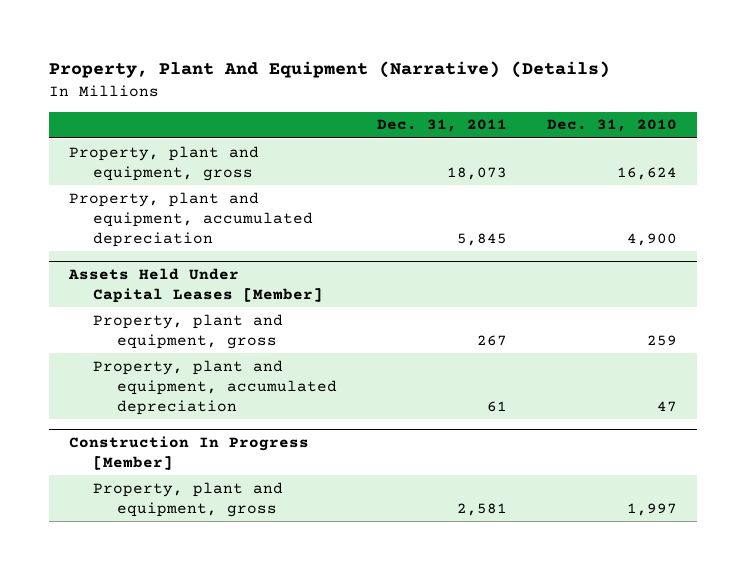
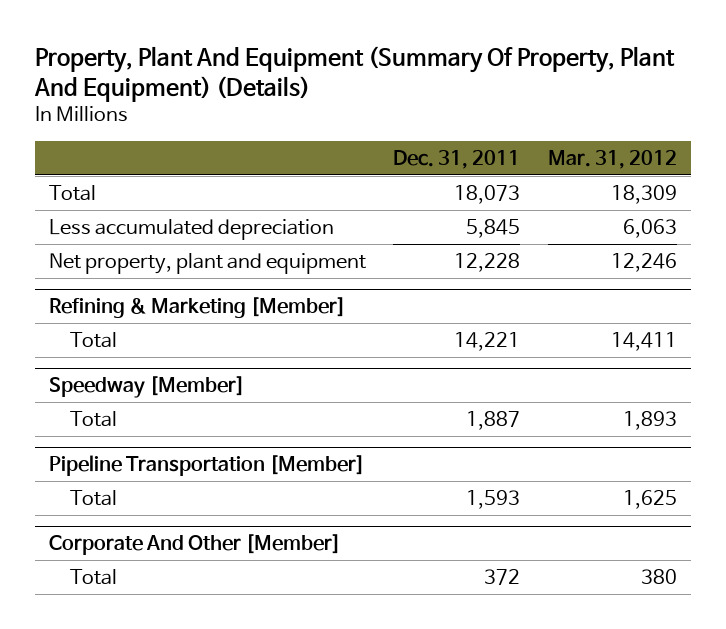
- Property, Plant And Equipment (Narrative) (Details)
+ Property, Plant And Equipment (Summary Of Property, Plant And Equipment) (Details)
- | Dec. 31, 2011 | Dec. 31, 2010
+ | Dec. 31, 2011 | Mar. 31, 2012
- Property, plant and equipment, gross | 18,073 | 16,624
- Property, plant and equipment, accumulated depreciation | 5,845 | 4,900
- Assets Held Under Capital Leases [Member]
- Property, plant and equipment, gross | 267 | 259
- Property, plant and equipment, accumulated depreciation | 61 | 47
- Construction In Progress [Member]
- Property, plant and equipment, gross | 2,581 | 1,997
+ Total | 18,073 | 18,309
+ Less accumulated depreciation | 5,845 | 6,063
+ Net property, plant and equipment | 12,228 | 12,246
+ Refining & Marketing [Member]
+ Total | 14,221 | 14,411
+ Speedway [Member]
+ Total | 1,887 | 1,893
+ Pipeline Transportation [Member]
+ Total | 1,593 | 1,625
+ Corporate And Other [Member]
+ Total | 372 | 380

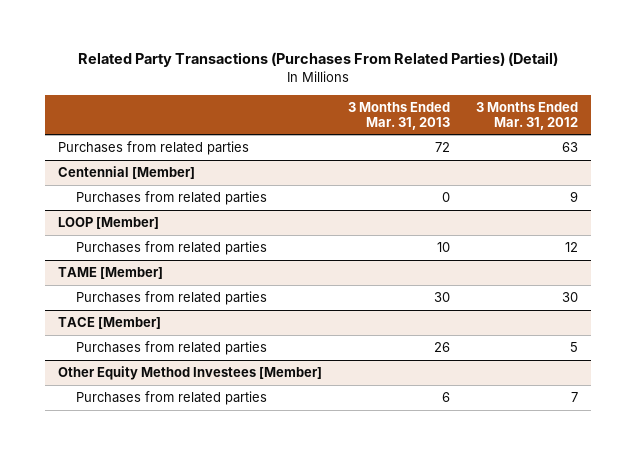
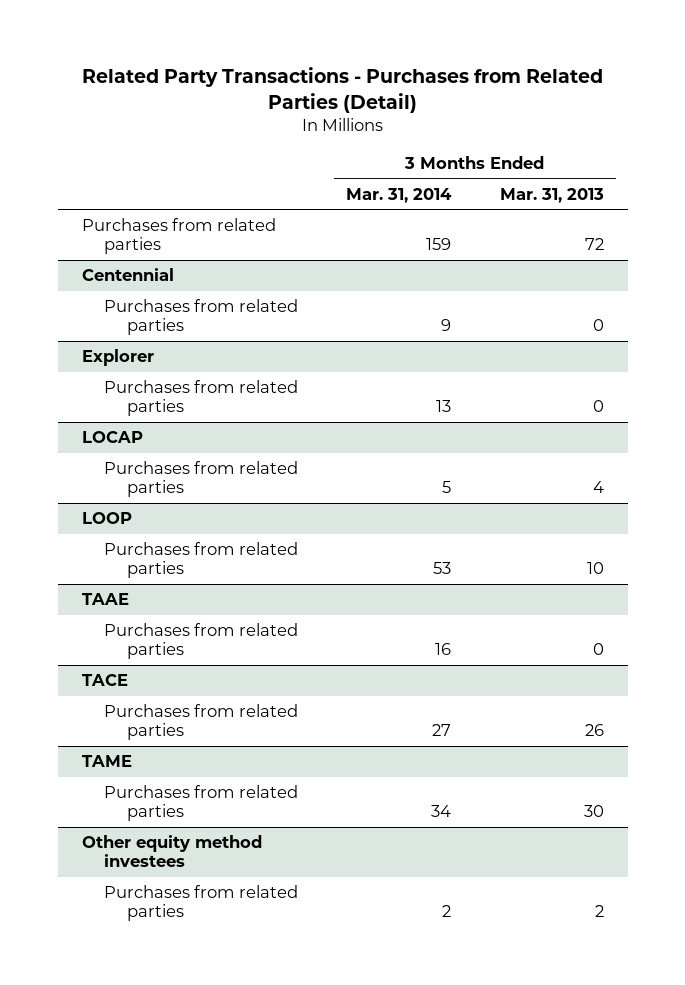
- Related Party Transactions (Purchases From Related Parties) (Detail)
+ Related Party Transactions - Purchases from Related Parties (Detail)
- | 3 Months Ended Mar. 31, 2013 | 3 Months Ended Mar. 31, 2012
+ | 3 Months Ended Mar. 31, 2014 | 3 Months Ended Mar. 31, 2013
- Centennial [Member]
+ Centennial
- LOOP [Member]
+ Explorer
+ Purchases from related parties | 13 | 0
+ LOCAP
+ Purchases from related parties | 5 | 4
+ LOOP
- TAME [Member]
- Purchases from related parties | 30 | 30
- TACE [Member]
+ TAAE
+ Purchases from related parties | 16 | 0
+ TACE
- Other Equity Method Investees [Member]
- Purchases from related parties | 6 | 7
+ TAME
+ Purchases from related parties | 34 | 30
+ Other equity method investees
+ Purchases from related parties | 2 | 2

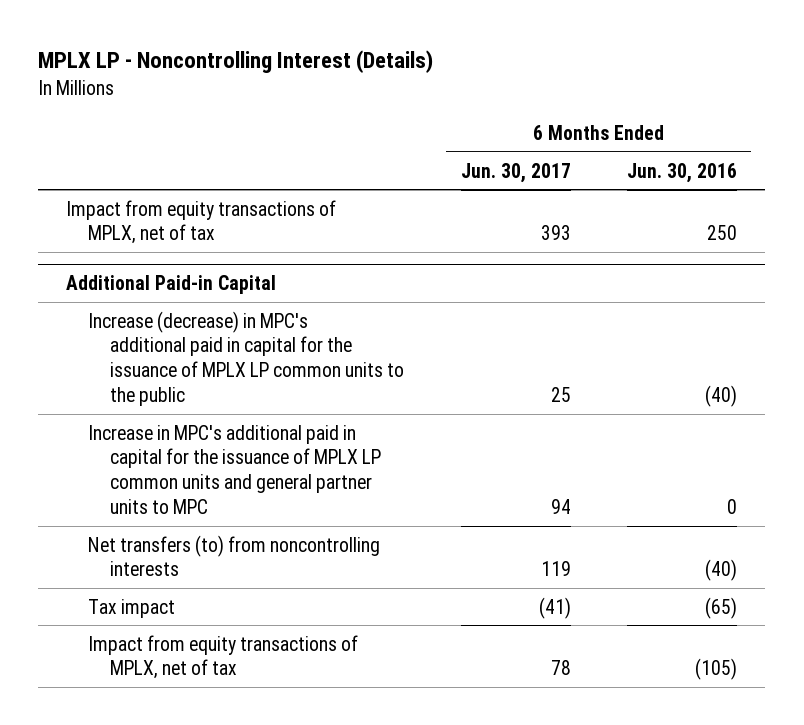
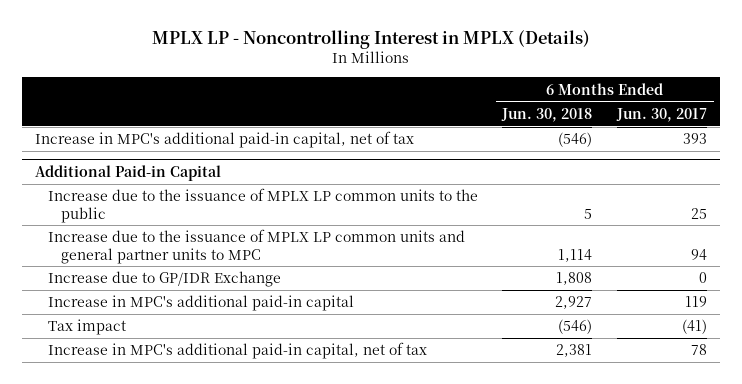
- MPLX LP - Noncontrolling Interest (Details)
+ MPLX LP - Noncontrolling Interest in MPLX (Details)
- | 6 Months Ended Jun. 30, 2017 | 6 Months Ended Jun. 30, 2016
+ | 6 Months Ended Jun. 30, 2018 | 6 Months Ended Jun. 30, 2017
- Impact from equity transactions of MPLX, net of tax | 393 | 250
+ Increase in MPC's additional paid-in capital, net of tax | (546) | 393
@ Additional Paid-in Capital
- Increase (decrease) in MPC's additional paid in capital for the issuance of MPLX LP common units to the public | 25 | (40)
- Increase in MPC's additional paid in capital for the issuance of MPLX LP common units and general partner units to MPC | 94 | 0
- Net transfers (to) from noncontrolling interests | 119 | (40)
+ Increase due to the issuance of MPLX LP common units to the public | 5 | 25
+ Increase due to the issuance of MPLX LP common units and general partner units to MPC | 1,114 | 94
+ Increase due to GP/IDR Exchange | 1,808 | 0
+ Increase in MPC's additional paid-in capital | 2,927 | 119
- Impact from equity transactions of MPLX, net of tax | 78 | (105)
+ Increase in MPC's additional paid-in capital, net of tax | 2,381 | 78

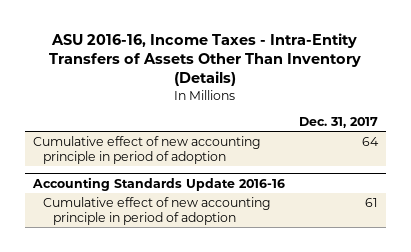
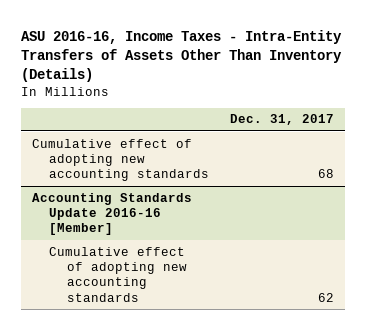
- Cumulative effect of new accounting principle in period of adoption | 64
- Accounting Standards Update 2016-16
- Cumulative effect of new accounting principle in period of adoption | 61
+ Cumulative effect of adopting new accounting standards | 68
+ Accounting Standards Update 2016-16 [Member]
+ Cumulative effect of adopting new accounting standards | 62

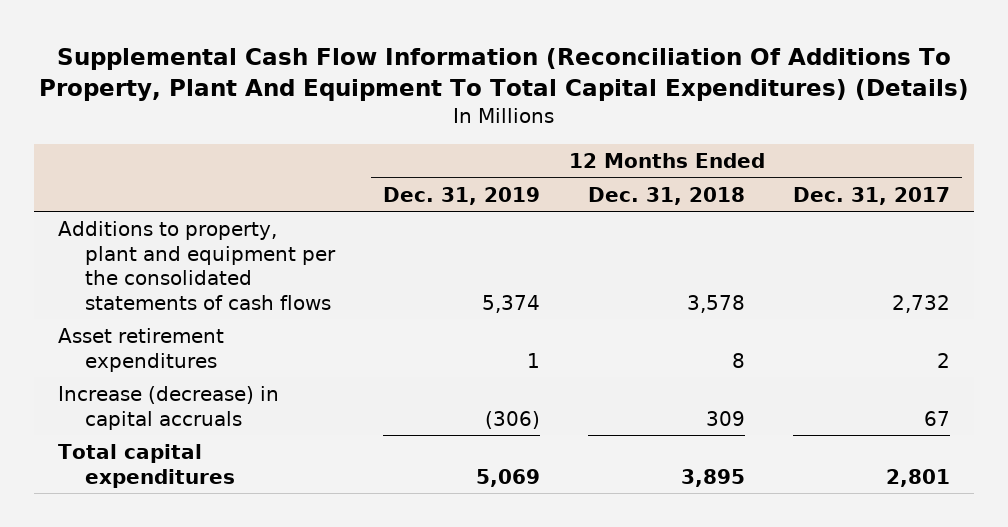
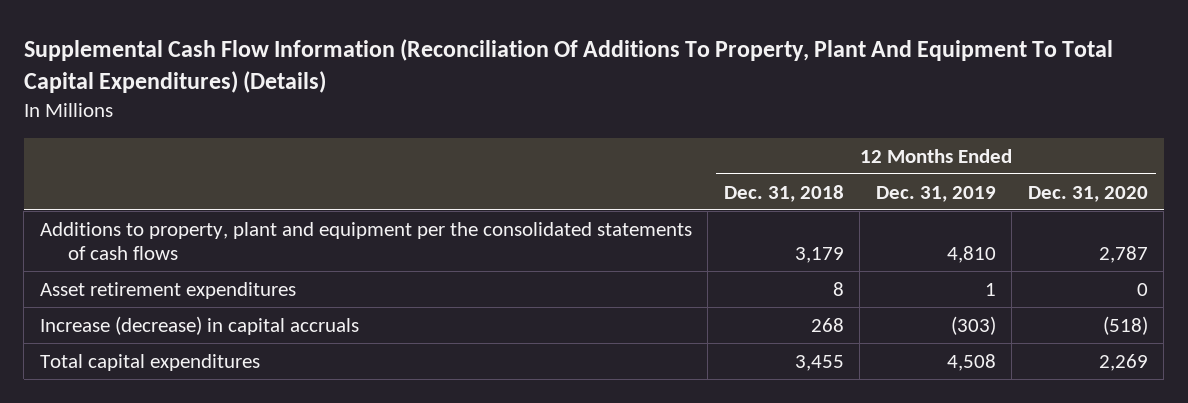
- | 12 Months Ended Dec. 31, 2019 | 12 Months Ended Dec. 31, 2018 | 12 Months Ended Dec. 31, 2017
+ | 12 Months Ended Dec. 31, 2018 | 12 Months Ended Dec. 31, 2019 | 12 Months Ended Dec. 31, 2020
- Additions to property, plant and equipment per the consolidated statements of cash flows | 5,374 | 3,578 | 2,732
+ Additions to property, plant and equipment per the consolidated statements of cash flows | 3,179 | 4,810 | 2,787
- Increase (decrease) in capital accruals | (306) | 309 | 67
- Total capital expenditures | 5,069 | 3,895 | 2,801
+ Increase (decrease) in capital accruals | 268 | (303) | (518)
+ Total capital expenditures | 3,455 | 4,508 | 2,269

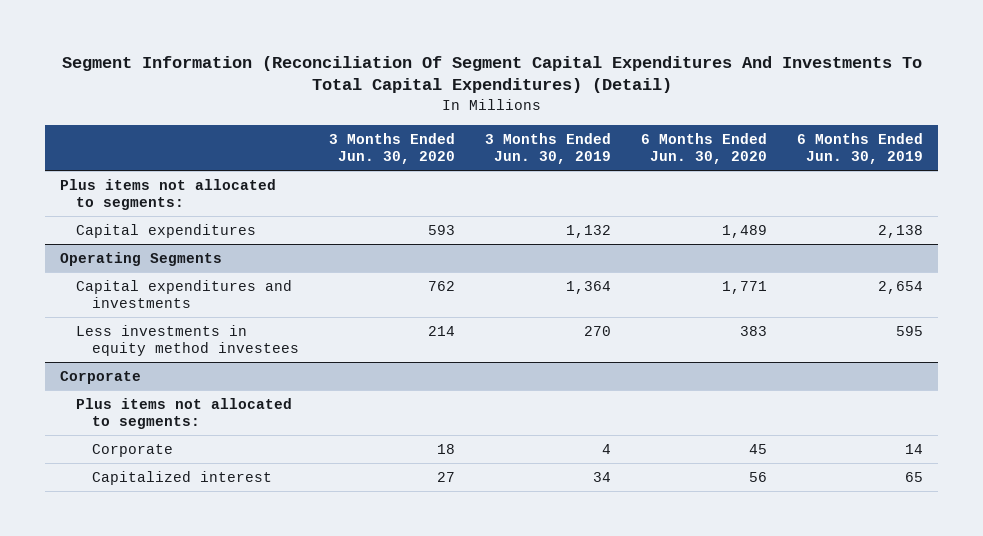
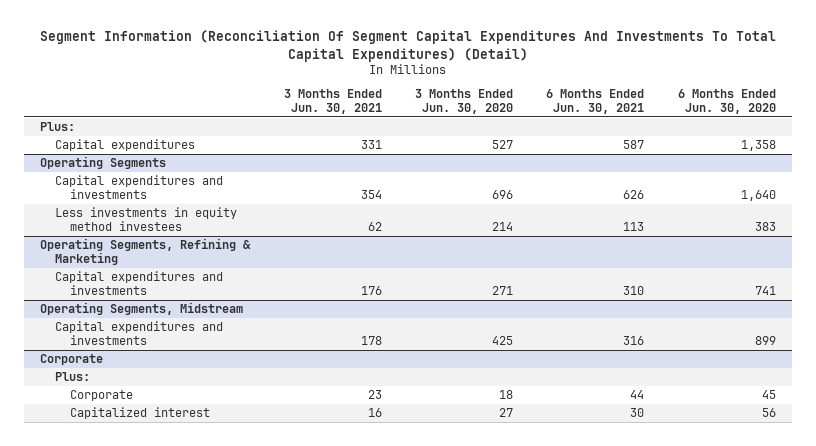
- | 3 Months Ended Jun. 30, 2020 | 3 Months Ended Jun. 30, 2019 | 6 Months Ended Jun. 30, 2020 | 6 Months Ended Jun. 30, 2019
+ | 3 Months Ended Jun. 30, 2021 | 3 Months Ended Jun. 30, 2020 | 6 Months Ended Jun. 30, 2021 | 6 Months Ended Jun. 30, 2020
- Plus items not allocated to segments:
- Capital expenditures | 593 | 1,132 | 1,489 | 2,138
+ Plus:
+ Capital expenditures | 331 | 527 | 587 | 1,358
@ Operating Segments
- Capital expenditures and investments | 762 | 1,364 | 1,771 | 2,654
+ Capital expenditures and investments | 354 | 696 | 626 | 1,640
+ Operating Segments, Refining & Marketing
+ Capital expenditures and investments | 176 | 271 | 310 | 741
+ Operating Segments, Midstream
+ Capital expenditures and investments | 178 | 425 | 316 | 899
@ Corporate
- Plus items not allocated to segments:
+ Plus:

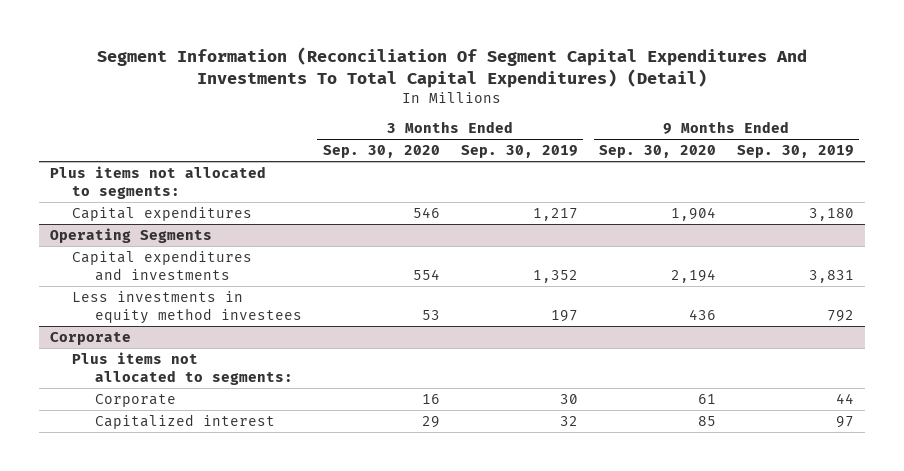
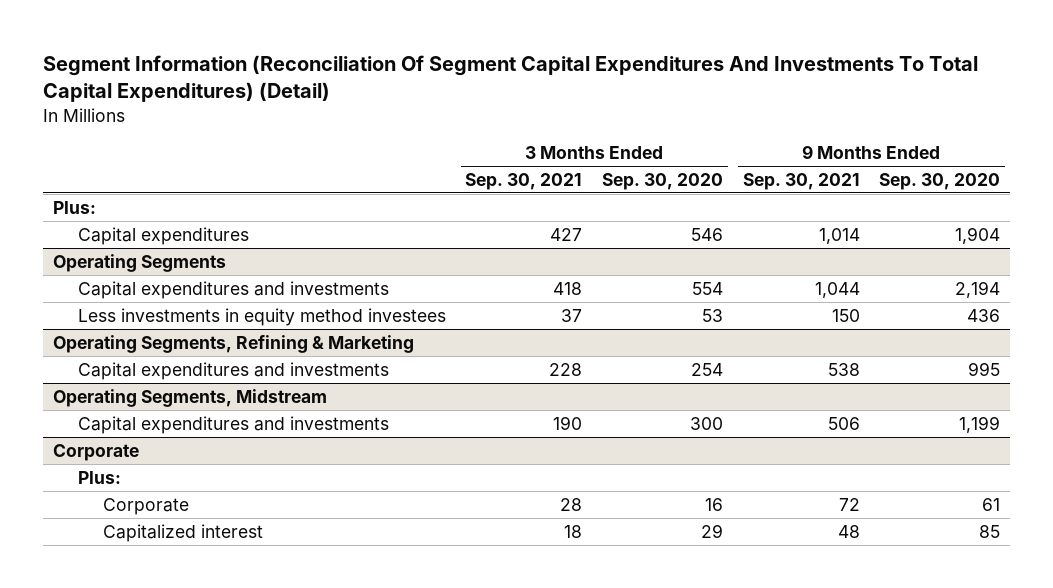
- | 3 Months Ended Sep. 30, 2020 | 3 Months Ended Sep. 30, 2019 | 9 Months Ended Sep. 30, 2020 | 9 Months Ended Sep. 30, 2019
+ | 3 Months Ended Sep. 30, 2021 | 3 Months Ended Sep. 30, 2020 | 9 Months Ended Sep. 30, 2021 | 9 Months Ended Sep. 30, 2020
- Plus items not allocated to segments:
+ Plus:
+ Operating Segments, Refining & Marketing
+ Capital expenditures and investments | 228 | 254 | 538 | 995
+ Operating Segments, Midstream
+ Capital expenditures and investments | 190 | 300 | 506 | 1,199
@ Corporate
- Plus items not allocated to segments:
+ Plus:

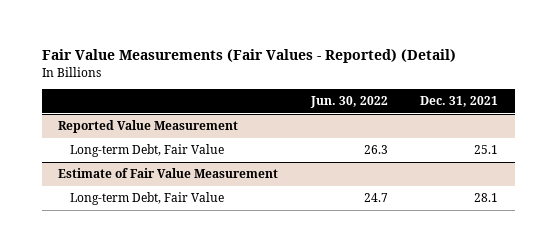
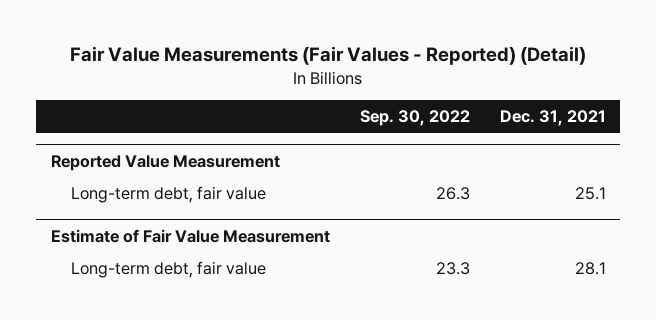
- | Jun. 30, 2022 | Dec. 31, 2021
+ | Sep. 30, 2022 | Dec. 31, 2021
@ Reported Value Measurement
- Long-term Debt, Fair Value | 26.3 | 25.1
+ Long-term debt, fair value | 26.3 | 25.1
@ Estimate of Fair Value Measurement
- Long-term Debt, Fair Value | 24.7 | 28.1
+ Long-term debt, fair value | 23.3 | 28.1

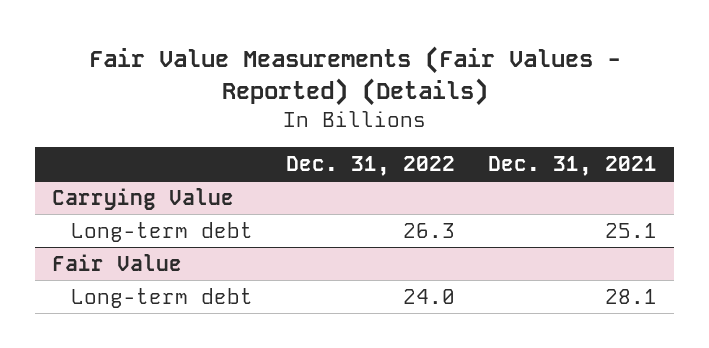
- Fair Value Measurements (Fair Values - Reported) (Detail)
+ Fair Value Measurements (Fair Values - Reported) (Details)
- | Sep. 30, 2022 | Dec. 31, 2021
+ | Dec. 31, 2022 | Dec. 31, 2021
- Reported Value Measurement
- Long-term debt, fair value | 26.3 | 25.1
- Estimate of Fair Value Measurement
- Long-term debt, fair value | 23.3 | 28.1
+ Carrying Value
+ Long-term debt | 26.3 | 25.1
+ Fair Value
+ Long-term debt | 24.0 | 28.1

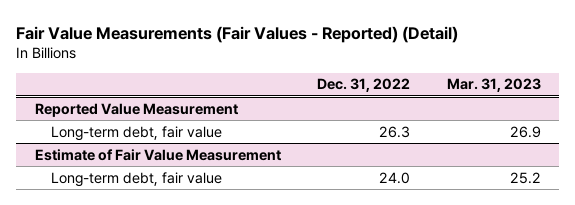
- Fair Value Measurements (Fair Values - Reported) (Details)
+ Fair Value Measurements (Fair Values - Reported) (Detail)
- | Dec. 31, 2022 | Dec. 31, 2021
+ | Dec. 31, 2022 | Mar. 31, 2023
- Carrying Value
- Long-term debt | 26.3 | 25.1
- Fair Value
- Long-term debt | 24.0 | 28.1
+ Reported Value Measurement
+ Long-term debt, fair value | 26.3 | 26.9
+ Estimate of Fair Value Measurement
+ Long-term debt, fair value | 24.0 | 25.2

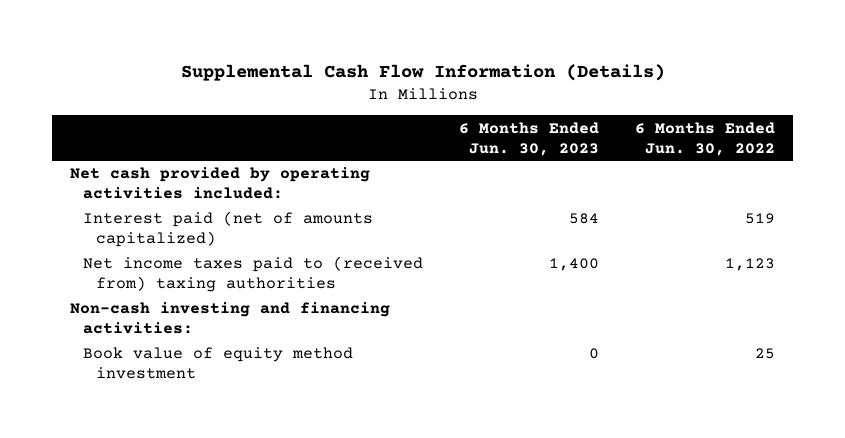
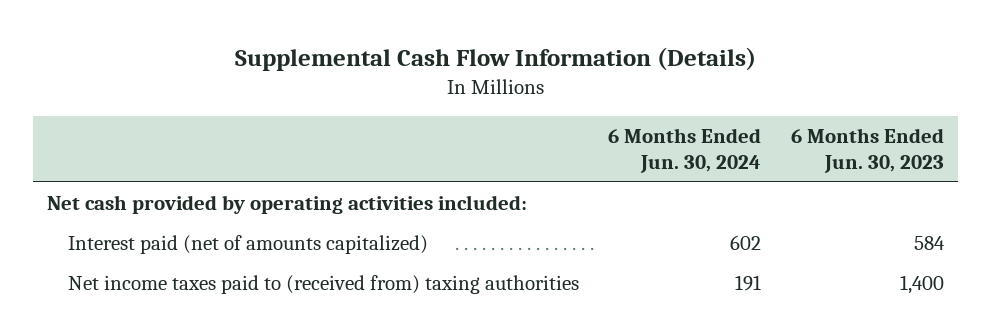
- | 6 Months Ended Jun. 30, 2023 | 6 Months Ended Jun. 30, 2022
+ | 6 Months Ended Jun. 30, 2024 | 6 Months Ended Jun. 30, 2023
- Non-cash investing and financing activities:
- Book value of equity method investment | 0 | 25

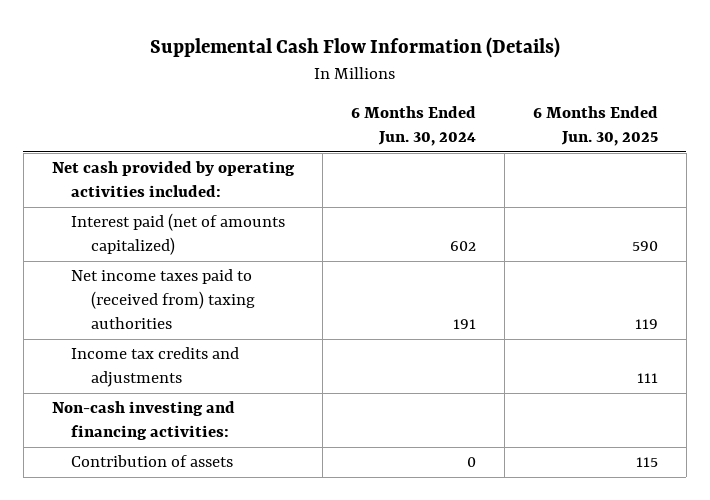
- | 6 Months Ended Jun. 30, 2024 | 6 Months Ended Jun. 30, 2023
+ | 6 Months Ended Jun. 30, 2024 | 6 Months Ended Jun. 30, 2025
+ Income tax credits and adjustments | | 111
+ Non-cash investing and financing activities:
+ Contribution of assets | 0 | 115

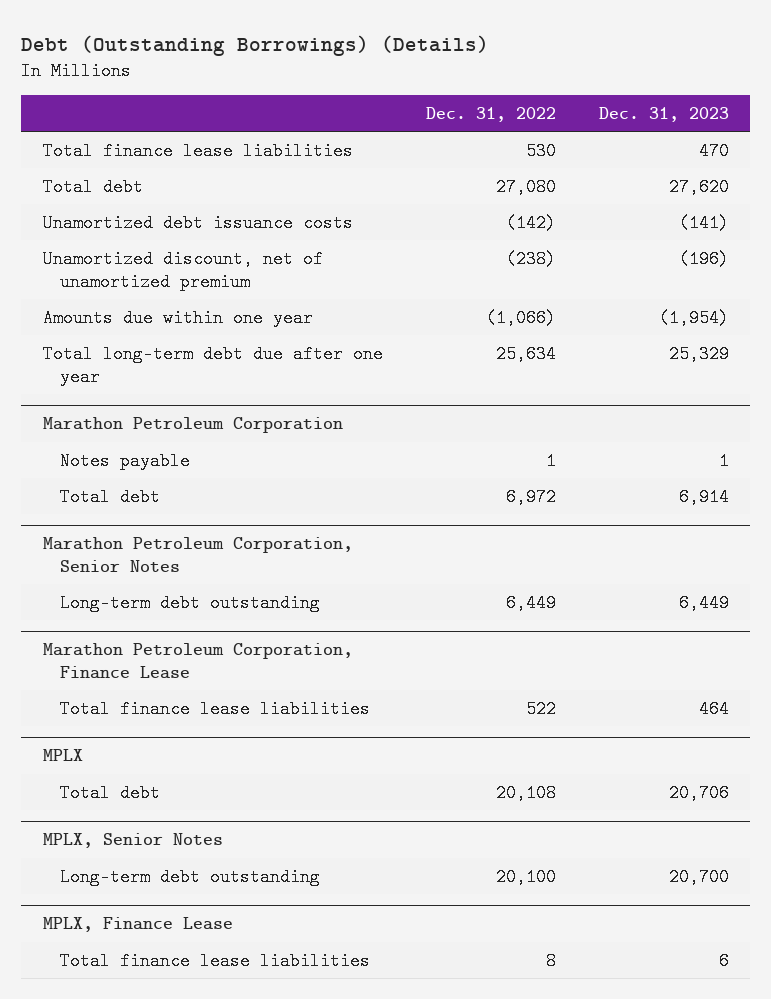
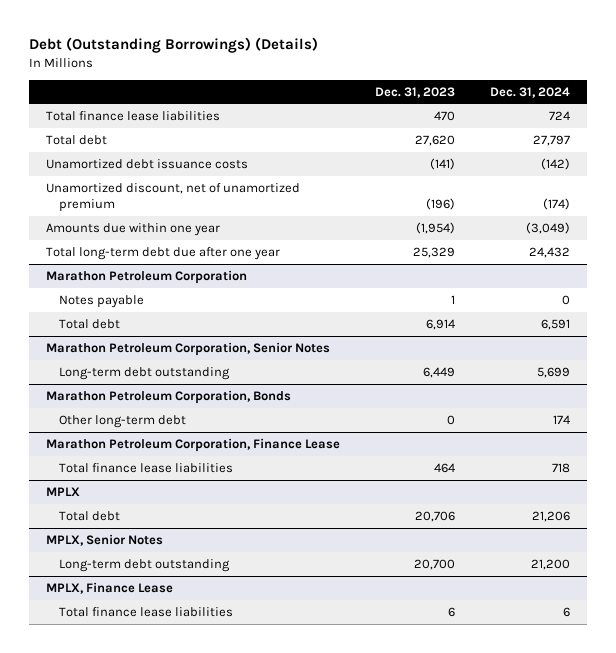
- | Dec. 31, 2022 | Dec. 31, 2023
+ | Dec. 31, 2023 | Dec. 31, 2024
+ Marathon Petroleum Corporation, Bonds
+ Other long-term debt | 0 | 174

